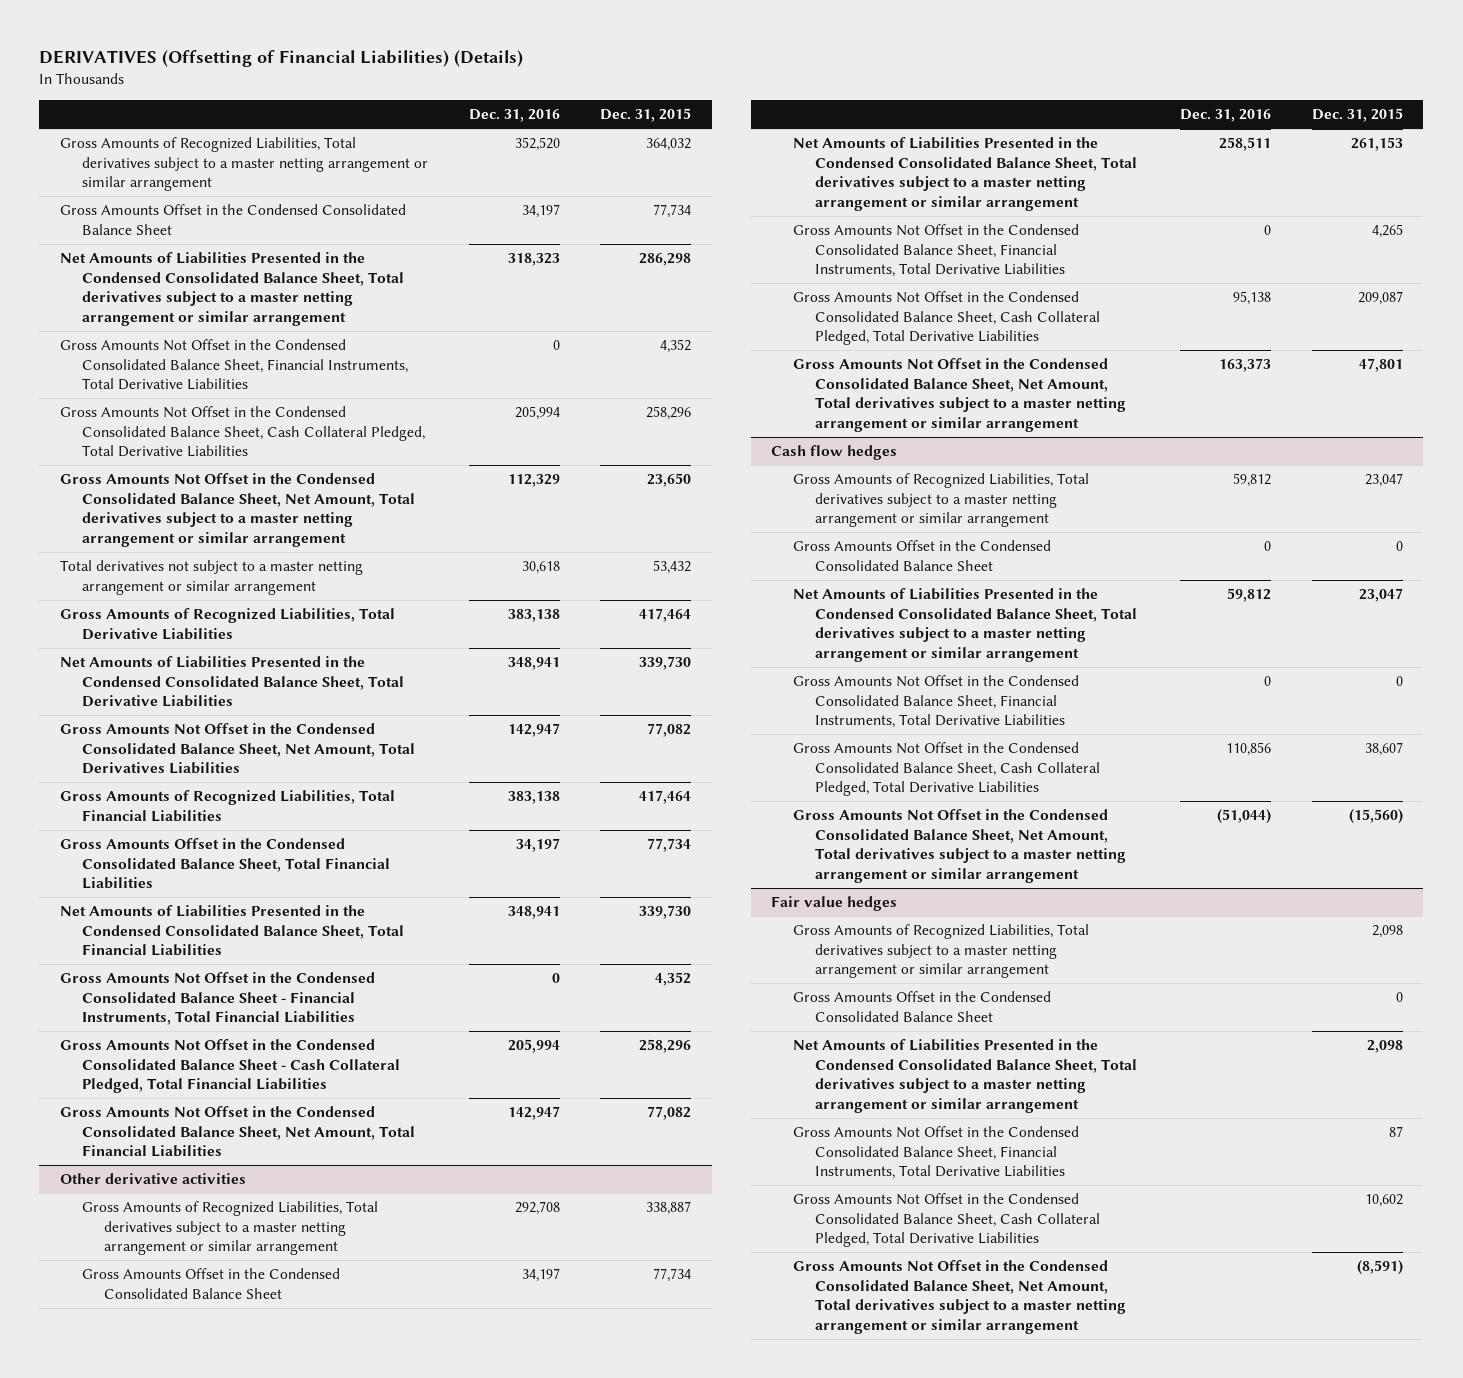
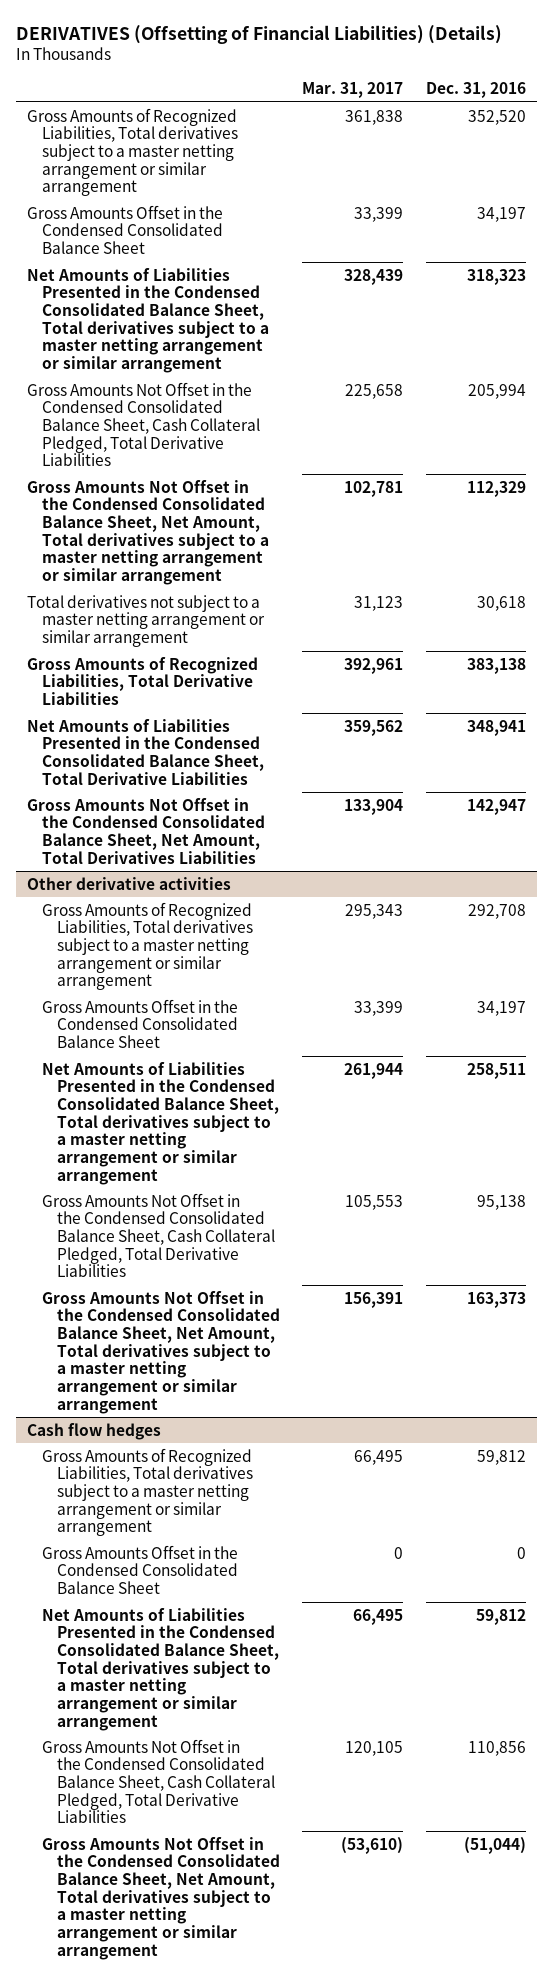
- | Dec. 31, 2016 | Dec. 31, 2015
+ | Mar. 31, 2017 | Dec. 31, 2016
- Gross Amounts Not Offset in the Condensed Consolidated Balance Sheet, Financial Instruments, Total Derivative Liabilities | 0 | 4,352
- Gross Amounts of Recognized Liabilities, Total Financial Liabilities | 383,138 | 417,464
- Gross Amounts Offset in the Condensed Consolidated Balance Sheet, Total Financial Liabilities | 34,197 | 77,734
- Net Amounts of Liabilities Presented in the Condensed Consolidated Balance Sheet, Total Financial Liabilities | 348,941 | 339,730
- Gross Amounts Not Offset in the Condensed Consolidated Balance Sheet - Financial Instruments, Total Financial Liabilities | 0 | 4,352
- Gross Amounts Not Offset in the Condensed Consolidated Balance Sheet - Cash Collateral Pledged, Total Financial Liabilities | 205,994 | 258,296
- Gross Amounts Not Offset in the Condensed Consolidated Balance Sheet, Net Amount, Total Financial Liabilities | 142,947 | 77,082
@ Other derivative activities
- Gross Amounts Not Offset in the Condensed Consolidated Balance Sheet, Financial Instruments, Total Derivative Liabilities | 0 | 4,265
@ Cash flow hedges
- Gross Amounts Not Offset in the Condensed Consolidated Balance Sheet, Financial Instruments, Total Derivative Liabilities | 0 | 0
- Fair value hedges
- Gross Amounts of Recognized Liabilities, Total derivatives subject to a master netting arrangement or similar arrangement | | 2,098
- Gross Amounts Offset in the Condensed Consolidated Balance Sheet | | 0
- Net Amounts of Liabilities Presented in the Condensed Consolidated Balance Sheet, Total derivatives subject to a master netting arrangement or similar arrangement | | 2,098
- Gross Amounts Not Offset in the Condensed Consolidated Balance Sheet, Financial Instruments, Total Derivative Liabilities | | 87
- Gross Amounts Not Offset in the Condensed Consolidated Balance Sheet, Cash Collateral Pledged, Total Derivative Liabilities | | 10,602
- Gross Amounts Not Offset in the Condensed Consolidated Balance Sheet, Net Amount, Total derivatives subject to a master netting arrangement or similar arrangement | | (8,591)

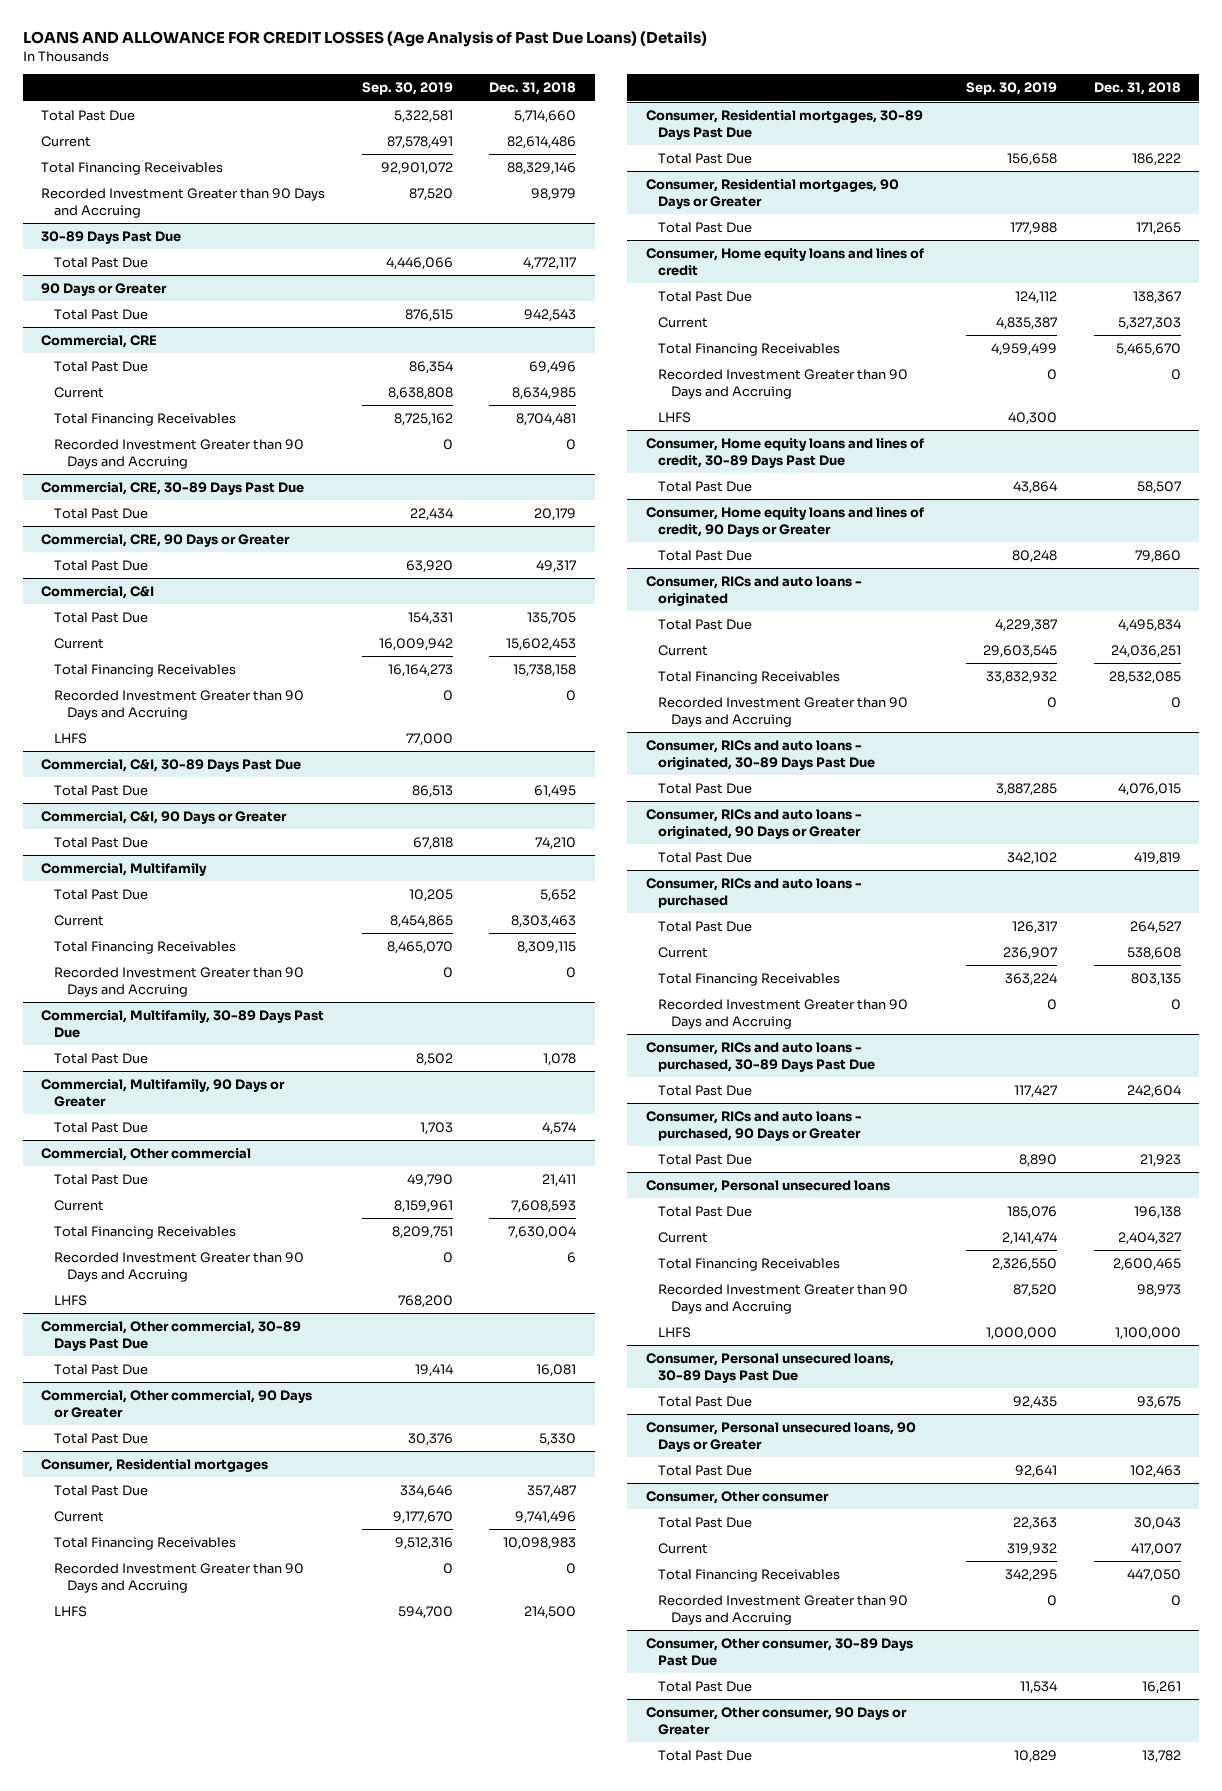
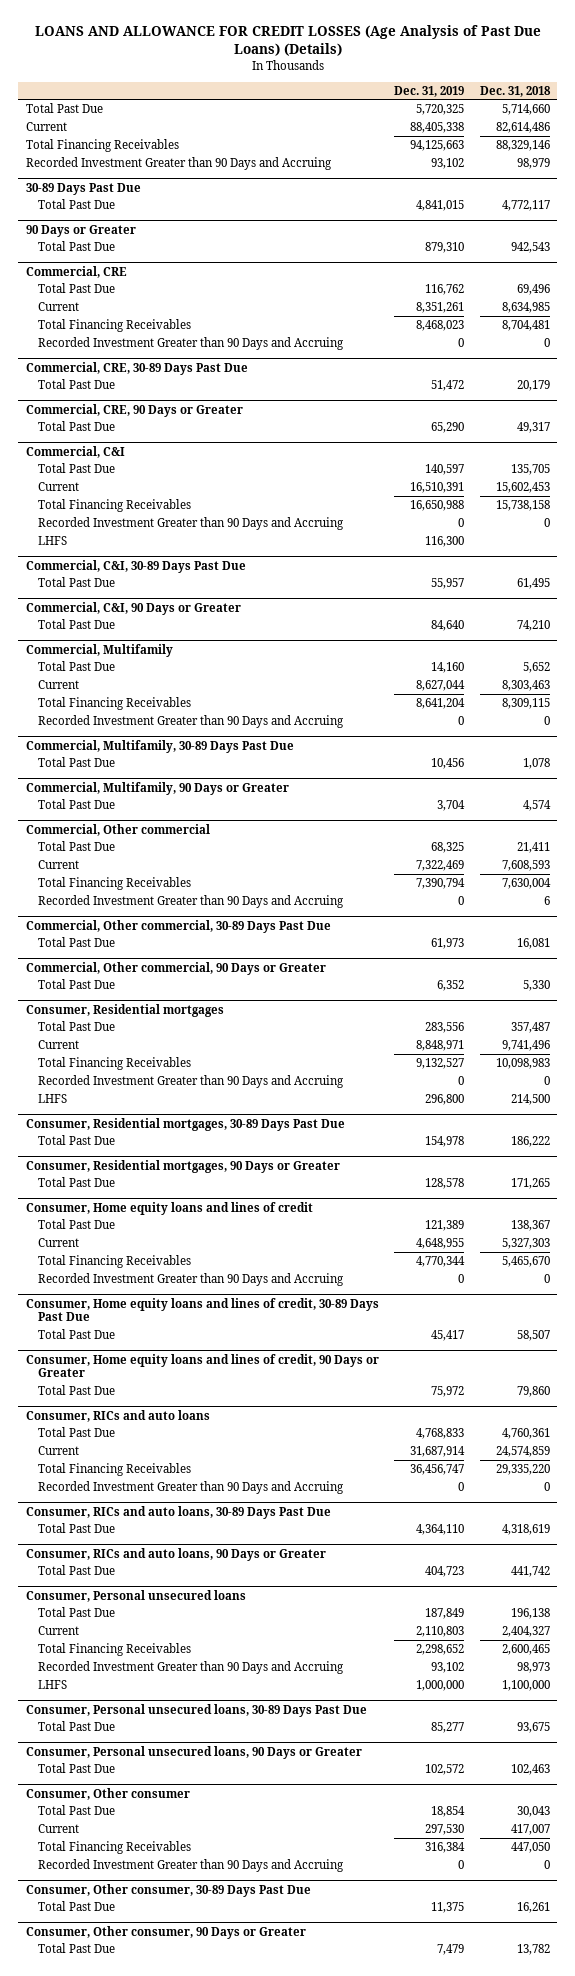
- | Sep. 30, 2019 | Dec. 31, 2018
+ | Dec. 31, 2019 | Dec. 31, 2018
@ Commercial, Other commercial
- LHFS | 768,200 |
@ Consumer, Home equity loans and lines of credit
- LHFS | 40,300 |
- Consumer, RICs and auto loans - originated
- Total Past Due | 4,229,387 | 4,495,834
- Current | 29,603,545 | 24,036,251
- Total Financing Receivables | 33,832,932 | 28,532,085
- Recorded Investment Greater than 90 Days and Accruing | 0 | 0
- Consumer, RICs and auto loans - originated, 30-89 Days Past Due
- Total Past Due | 3,887,285 | 4,076,015
- Consumer, RICs and auto loans - originated, 90 Days or Greater
- Total Past Due | 342,102 | 419,819
- Consumer, RICs and auto loans - purchased
- Total Past Due | 126,317 | 264,527
- Current | 236,907 | 538,608
- Total Financing Receivables | 363,224 | 803,135
+ Consumer, RICs and auto loans
+ Total Past Due | 4,768,833 | 4,760,361
+ Current | 31,687,914 | 24,574,859
+ Total Financing Receivables | 36,456,747 | 29,335,220
- Consumer, RICs and auto loans - purchased, 30-89 Days Past Due
- Total Past Due | 117,427 | 242,604
- Consumer, RICs and auto loans - purchased, 90 Days or Greater
- Total Past Due | 8,890 | 21,923
+ Consumer, RICs and auto loans, 30-89 Days Past Due
+ Total Past Due | 4,364,110 | 4,318,619
+ Consumer, RICs and auto loans, 90 Days or Greater
+ Total Past Due | 404,723 | 441,742

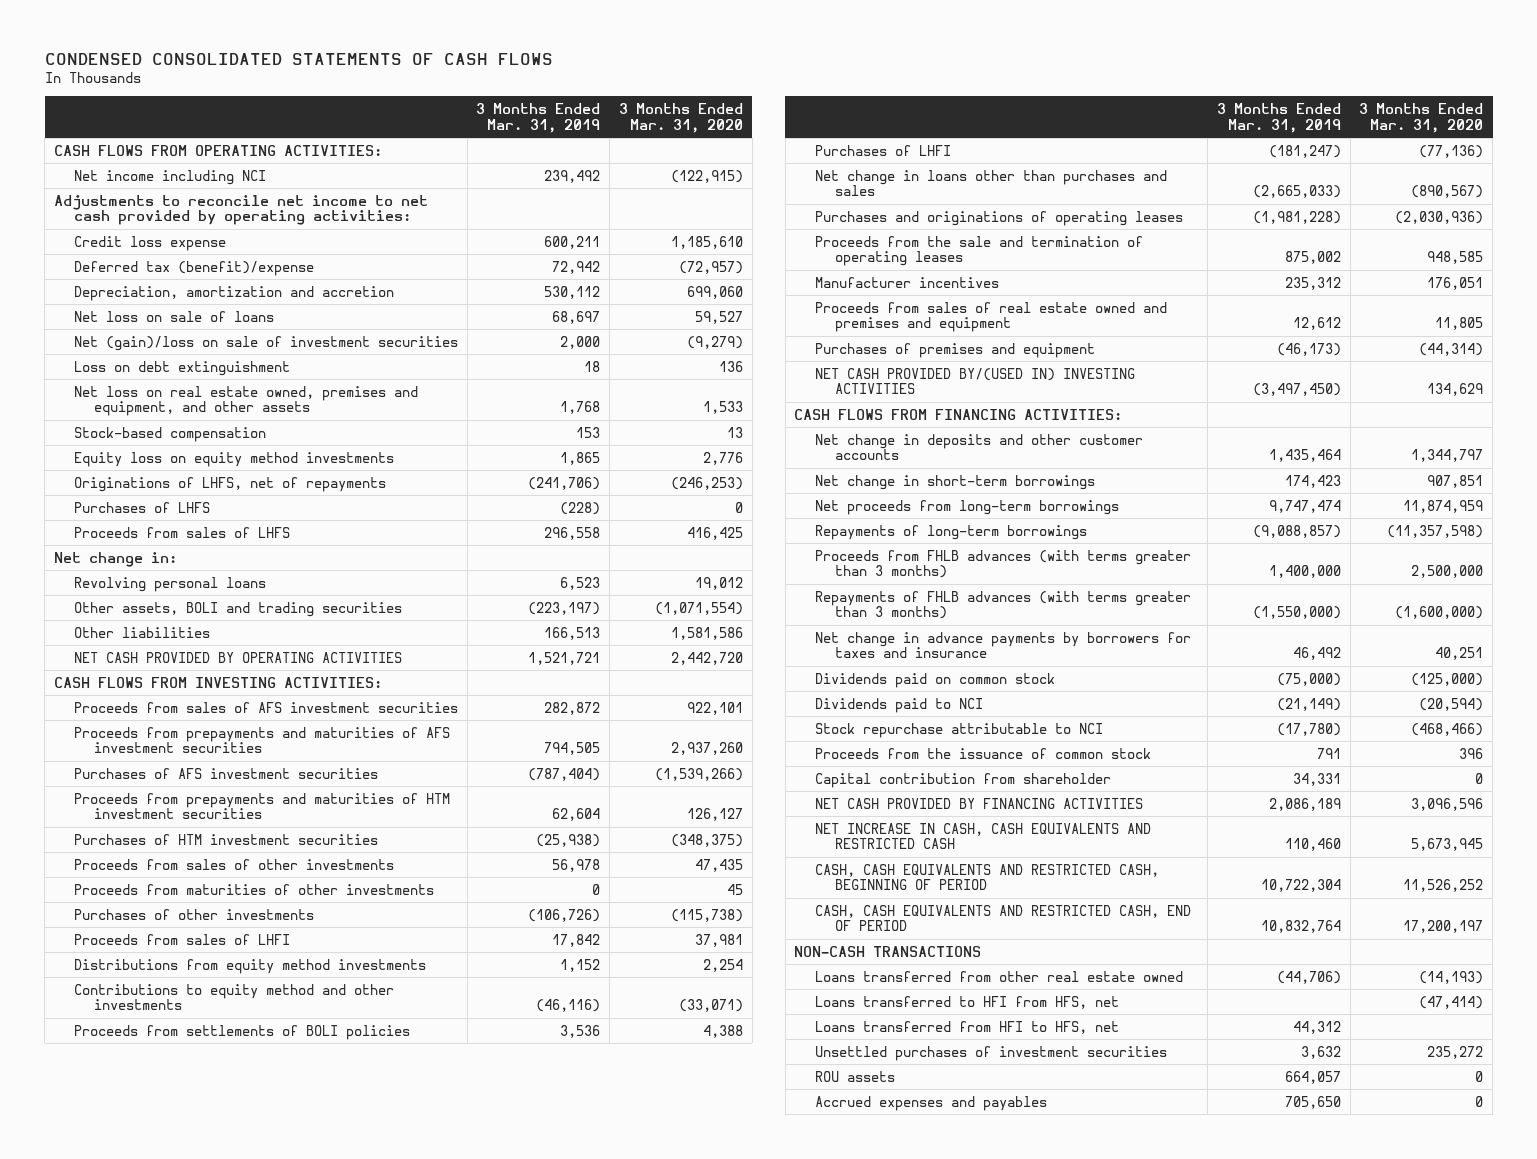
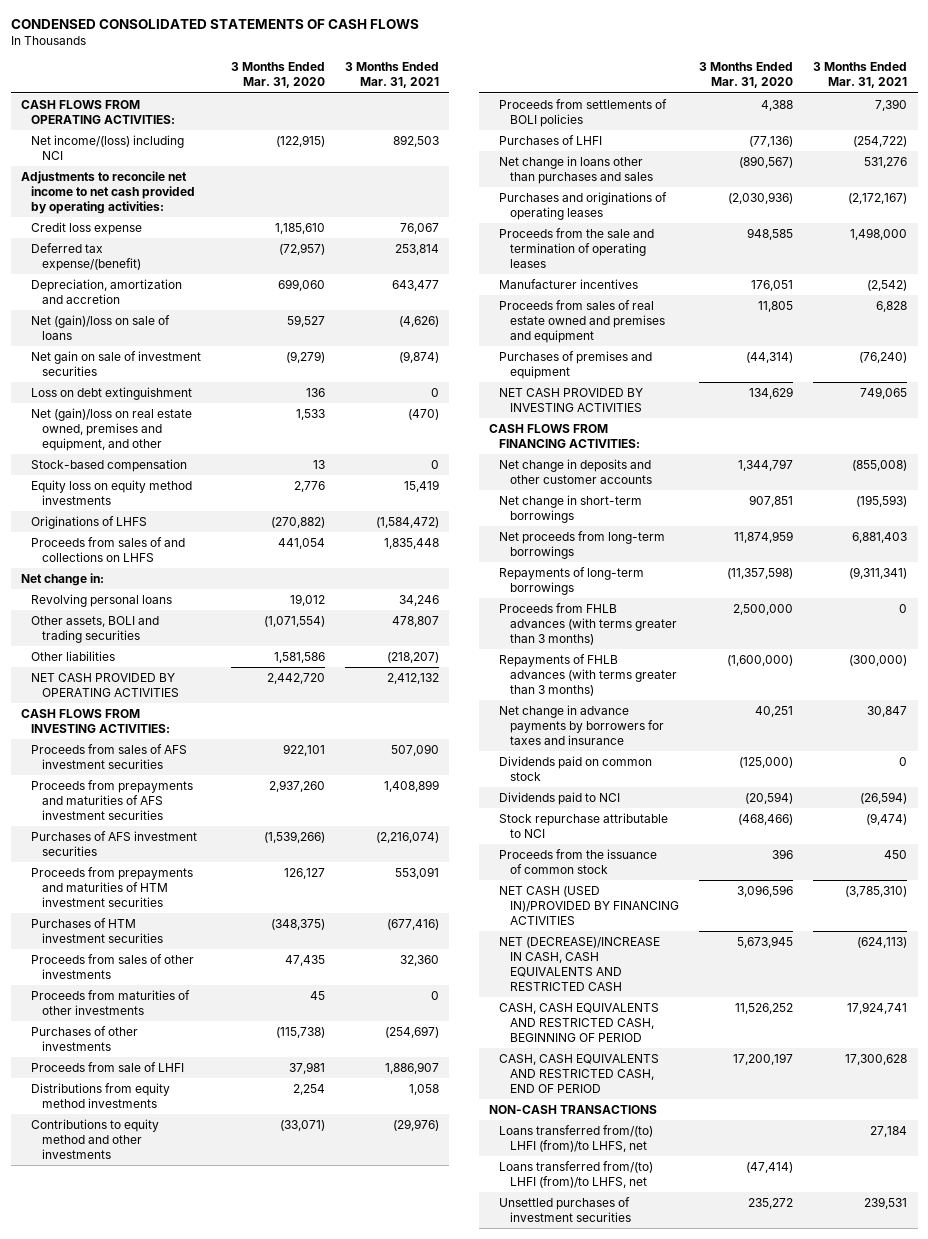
- | 3 Months Ended Mar. 31, 2019 | 3 Months Ended Mar. 31, 2020
+ | 3 Months Ended Mar. 31, 2020 | 3 Months Ended Mar. 31, 2021
- Net income including NCI | 239,492 | (122,915)
+ Net income/(loss) including NCI | (122,915) | 892,503
- Deferred tax (benefit)/expense | 72,942 | (72,957)
+ Deferred tax expense/(benefit) | (72,957) | 253,814
- Net loss on sale of loans | 68,697 | 59,527
- Net (gain)/loss on sale of investment securities | 2,000 | (9,279)
+ Net (gain)/loss on sale of loans | 59,527 | (4,626)
+ Net gain on sale of investment securities | (9,279) | (9,874)
- Net loss on real estate owned, premises and equipment, and other assets | 1,768 | 1,533
+ Net (gain)/loss on real estate owned, premises and equipment, and other | 1,533 | (470)
- Originations of LHFS, net of repayments | (241,706) | (246,253)
- Purchases of LHFS | (228) | 0
- Proceeds from sales of LHFS | 296,558 | 416,425
+ Originations of LHFS | (270,882) | (1,584,472)
+ Proceeds from sales of and collections on LHFS | 441,054 | 1,835,448
- Proceeds from sales of LHFI | 17,842 | 37,981
+ Proceeds from sale of LHFI | 37,981 | 1,886,907
- NET CASH PROVIDED BY/(USED IN) INVESTING ACTIVITIES | (3,497,450) | 134,629
+ NET CASH PROVIDED BY INVESTING ACTIVITIES | 134,629 | 749,065
- Capital contribution from shareholder | 34,331 | 0
- NET CASH PROVIDED BY FINANCING ACTIVITIES | 2,086,189 | 3,096,596
- NET INCREASE IN CASH, CASH EQUIVALENTS AND RESTRICTED CASH | 110,460 | 5,673,945
+ NET CASH (USED IN)/PROVIDED BY FINANCING ACTIVITIES | 3,096,596 | (3,785,310)
+ NET (DECREASE)/INCREASE IN CASH, CASH EQUIVALENTS AND RESTRICTED CASH | 5,673,945 | (624,113)
- Loans transferred from other real estate owned | (44,706) | (14,193)
- Loans transferred to HFI from HFS, net | | (47,414)
- Loans transferred from HFI to HFS, net | 44,312 |
+ Loans transferred from/(to) LHFI (from)/to LHFS, net | | 27,184
+ Loans transferred from/(to) LHFI (from)/to LHFS, net | (47,414) |
- ROU assets | 664,057 | 0
- Accrued expenses and payables | 705,650 | 0

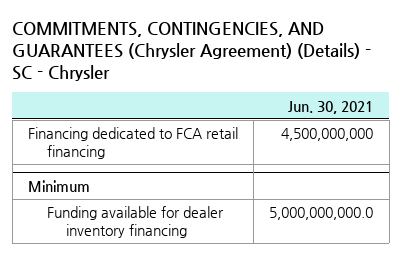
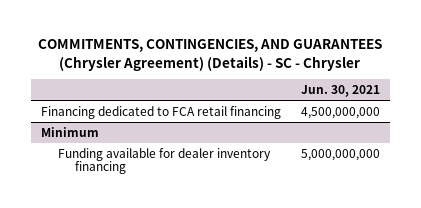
@ Minimum
- Funding available for dealer inventory financing | 5,000,000,000.0
+ Funding available for dealer inventory financing | 5,000,000,000

